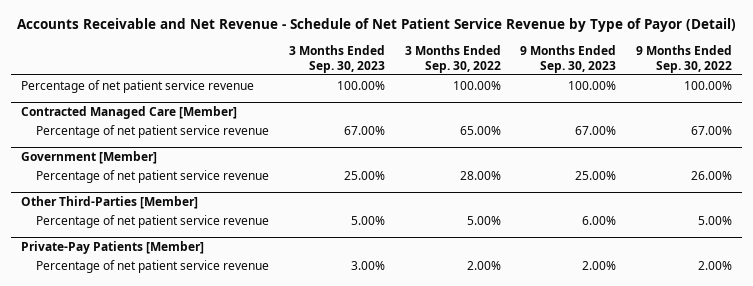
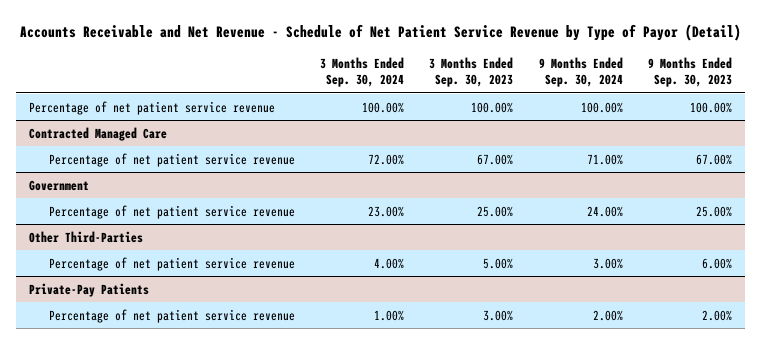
- | 3 Months Ended Sep. 30, 2023 | 3 Months Ended Sep. 30, 2022 | 9 Months Ended Sep. 30, 2023 | 9 Months Ended Sep. 30, 2022
+ | 3 Months Ended Sep. 30, 2024 | 3 Months Ended Sep. 30, 2023 | 9 Months Ended Sep. 30, 2024 | 9 Months Ended Sep. 30, 2023
- Contracted Managed Care [Member]
+ Contracted Managed Care
- Government [Member]
+ Government
- Other Third-Parties [Member]
+ Other Third-Parties
- Private-Pay Patients [Member]
+ Private-Pay Patients

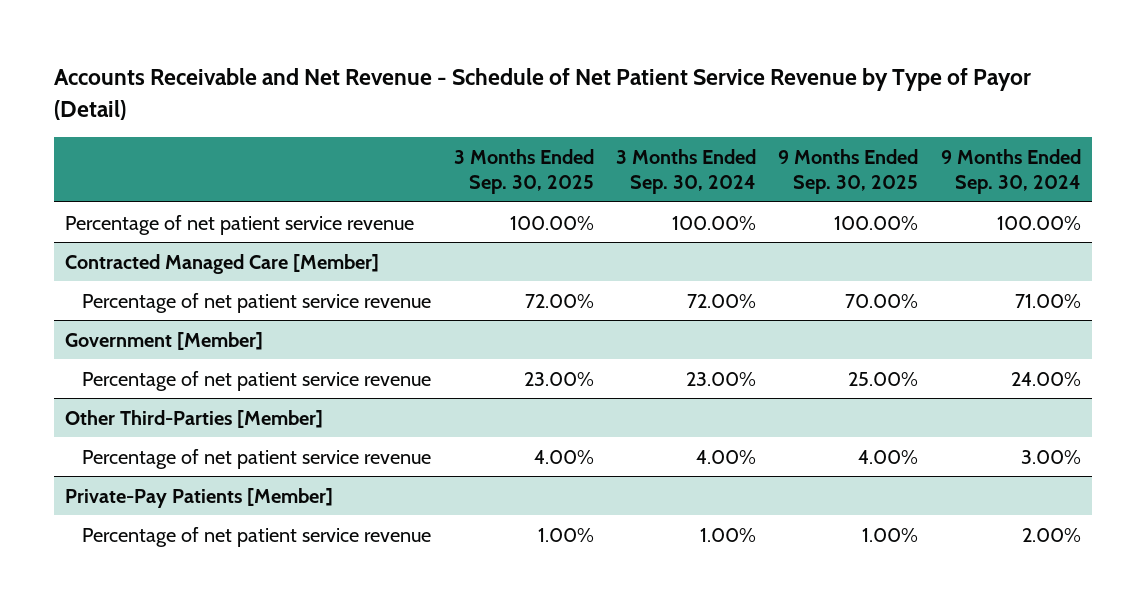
- | 3 Months Ended Sep. 30, 2024 | 3 Months Ended Sep. 30, 2023 | 9 Months Ended Sep. 30, 2024 | 9 Months Ended Sep. 30, 2023
+ | 3 Months Ended Sep. 30, 2025 | 3 Months Ended Sep. 30, 2024 | 9 Months Ended Sep. 30, 2025 | 9 Months Ended Sep. 30, 2024
- Contracted Managed Care
+ Contracted Managed Care [Member]
- Government
+ Government [Member]
- Other Third-Parties
+ Other Third-Parties [Member]
- Private-Pay Patients
+ Private-Pay Patients [Member]

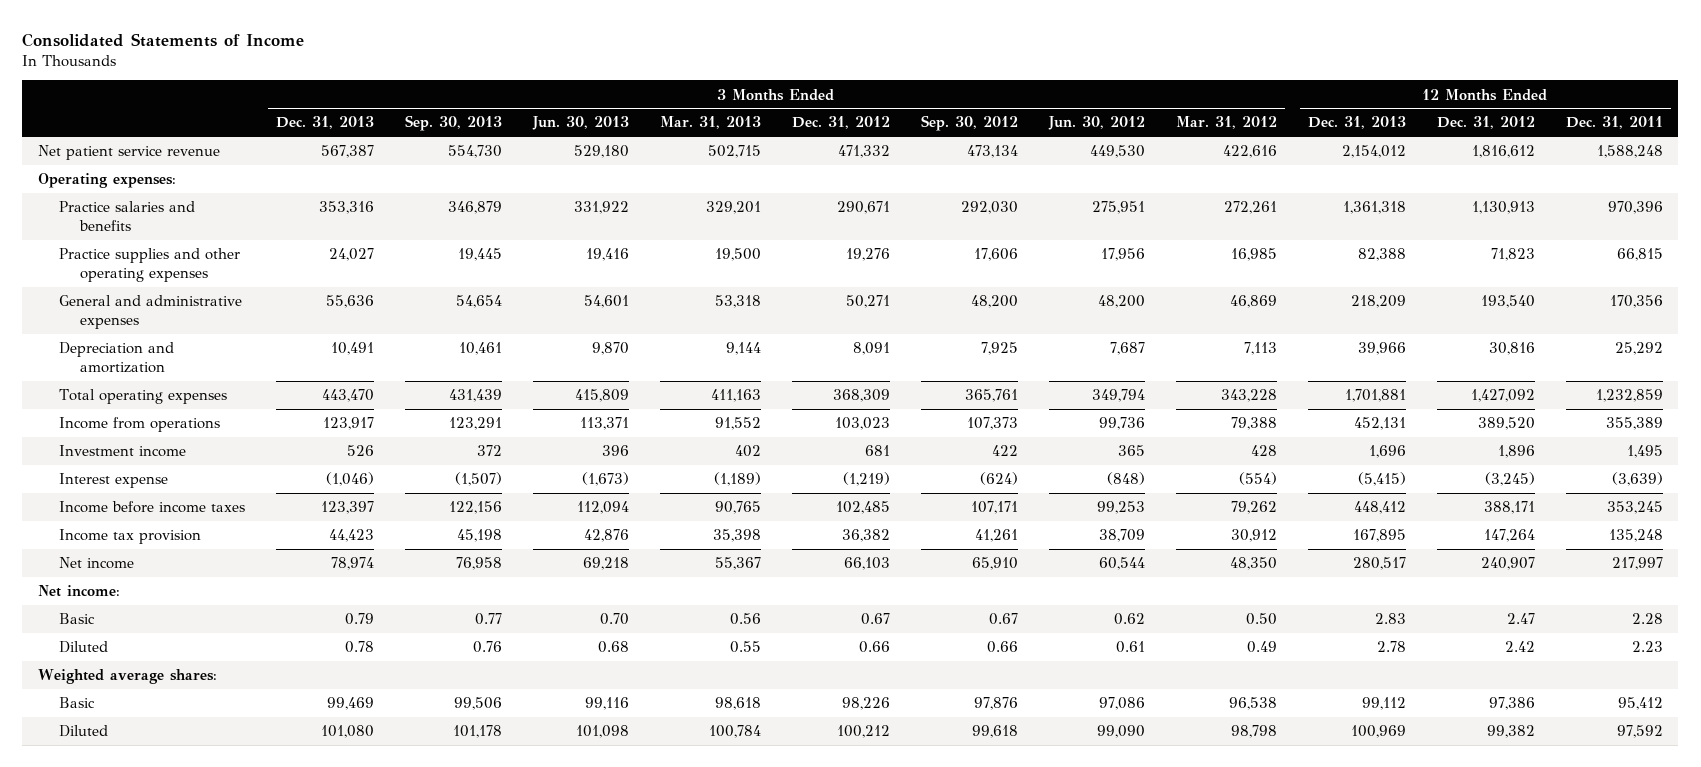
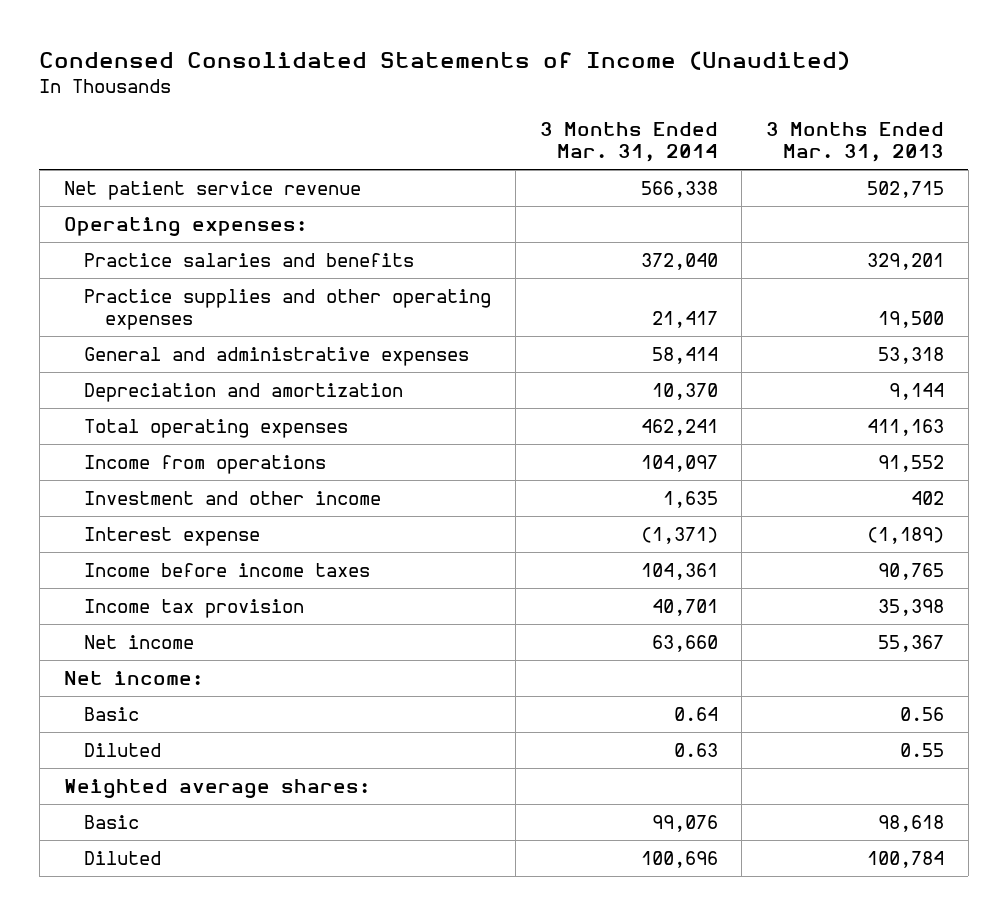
- Consolidated Statements of Income
+ Condensed Consolidated Statements of Income (Unaudited)
- | 3 Months Ended Dec. 31, 2013 | 3 Months Ended Sep. 30, 2013 | 3 Months Ended Jun. 30, 2013 | 3 Months Ended Mar. 31, 2013 | 3 Months Ended Dec. 31, 2012 | 3 Months Ended Sep. 30, 2012 | 3 Months Ended Jun. 30, 2012 | 3 Months Ended Mar. 31, 2012 | 12 Months Ended Dec. 31, 2013 | 12 Months Ended Dec. 31, 2012 | 12 Months Ended Dec. 31, 2011
+ | 3 Months Ended Mar. 31, 2014 | 3 Months Ended Mar. 31, 2013
- Investment income | 526 | 372 | 396 | 402 | 681 | 422 | 365 | 428 | 1,696 | 1,896 | 1,495
+ Investment and other income | 1,635 | 402

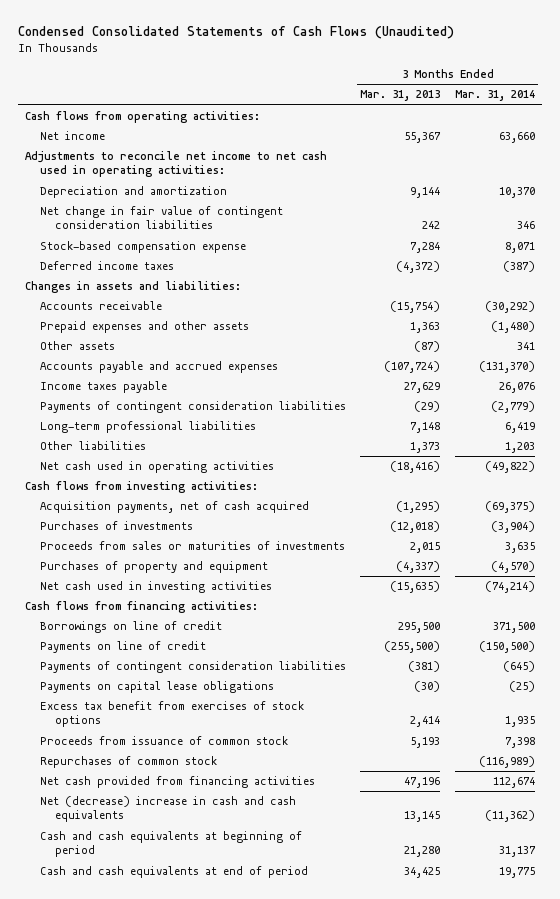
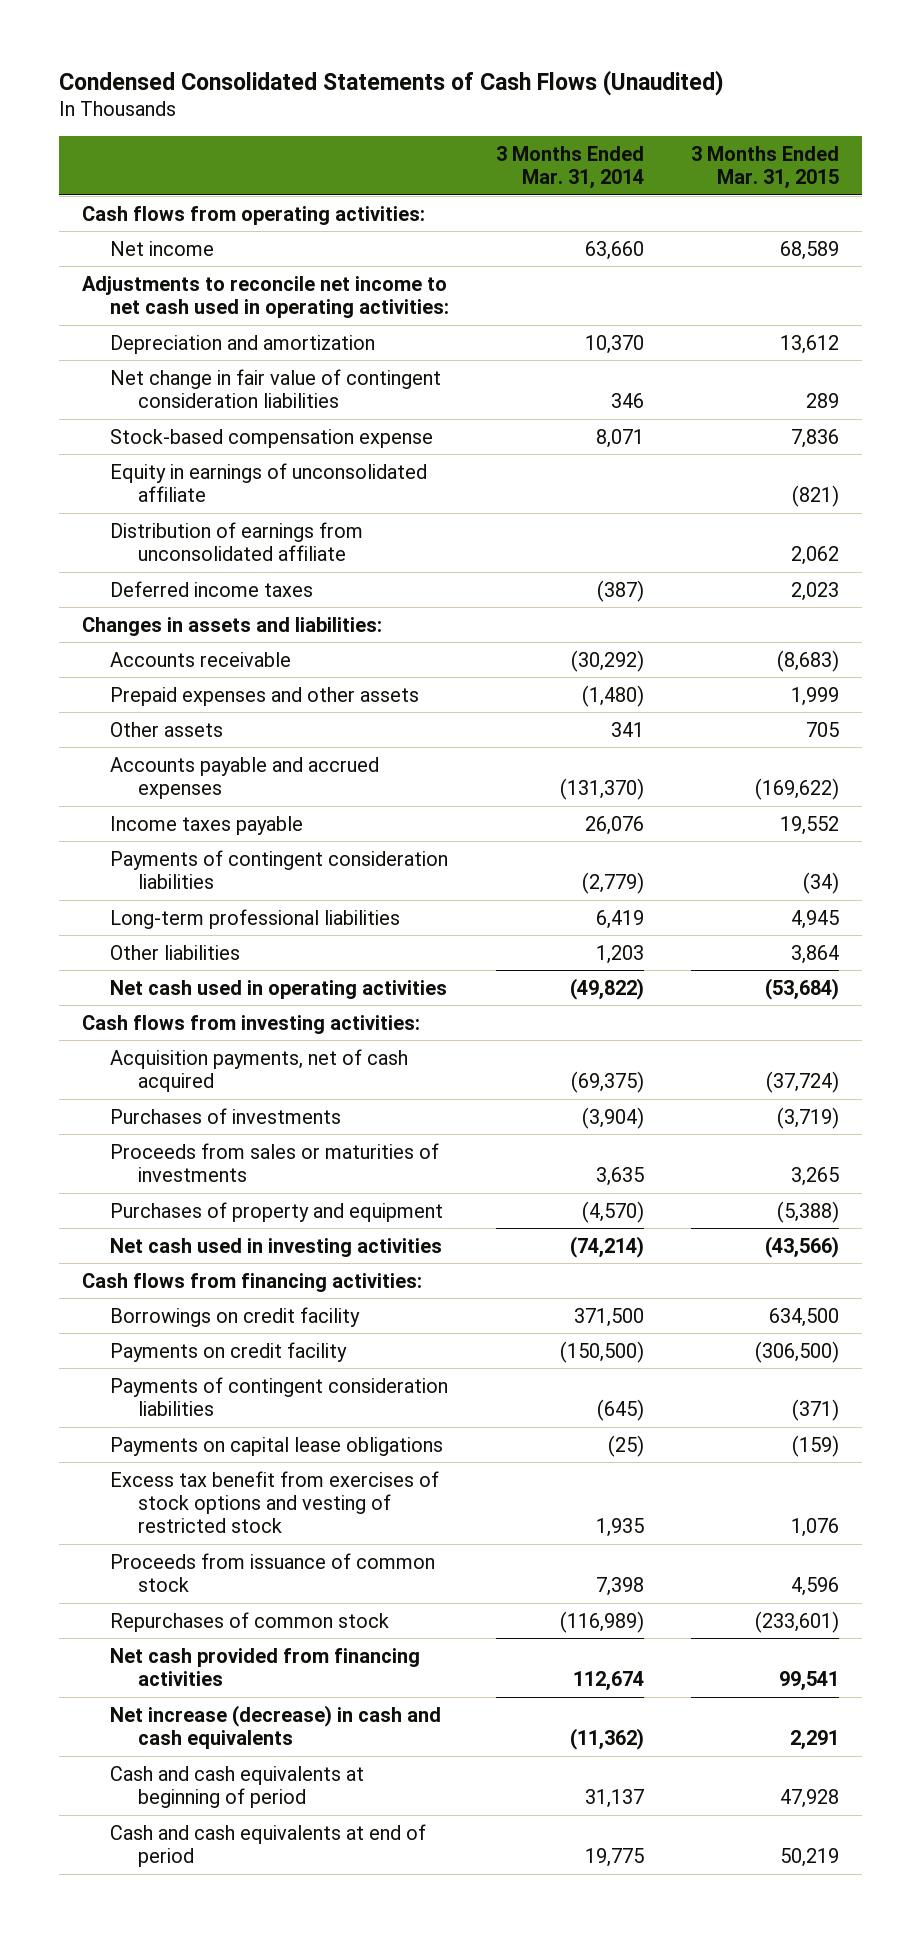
- | 3 Months Ended Mar. 31, 2013 | 3 Months Ended Mar. 31, 2014
+ | 3 Months Ended Mar. 31, 2014 | 3 Months Ended Mar. 31, 2015
+ Equity in earnings of unconsolidated affiliate | | (821)
+ Distribution of earnings from unconsolidated affiliate | | 2,062
- Borrowings on line of credit | 295,500 | 371,500
- Payments on line of credit | (255,500) | (150,500)
+ Borrowings on credit facility | 371,500 | 634,500
+ Payments on credit facility | (150,500) | (306,500)
- Excess tax benefit from exercises of stock options | 2,414 | 1,935
+ Excess tax benefit from exercises of stock options and vesting of restricted stock | 1,935 | 1,076
- Net (decrease) increase in cash and cash equivalents | 13,145 | (11,362)
+ Net increase (decrease) in cash and cash equivalents | (11,362) | 2,291

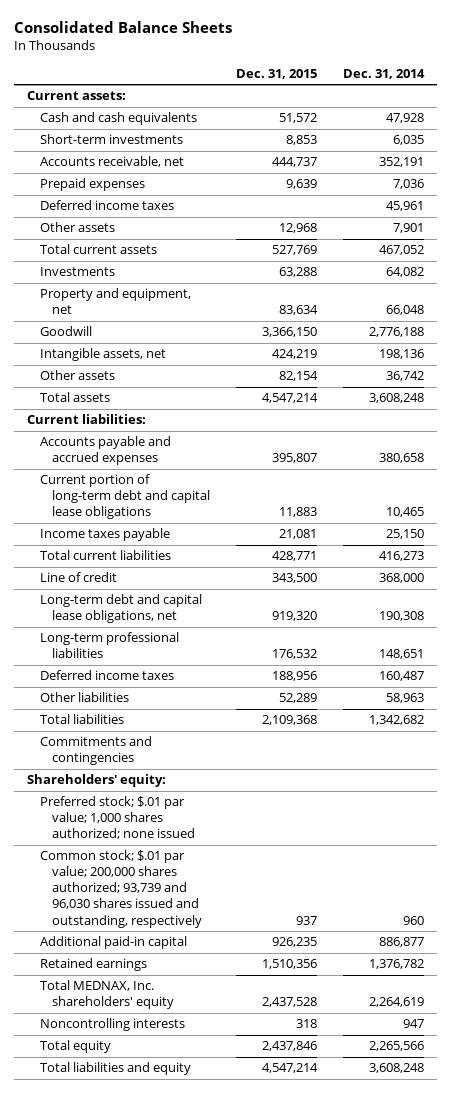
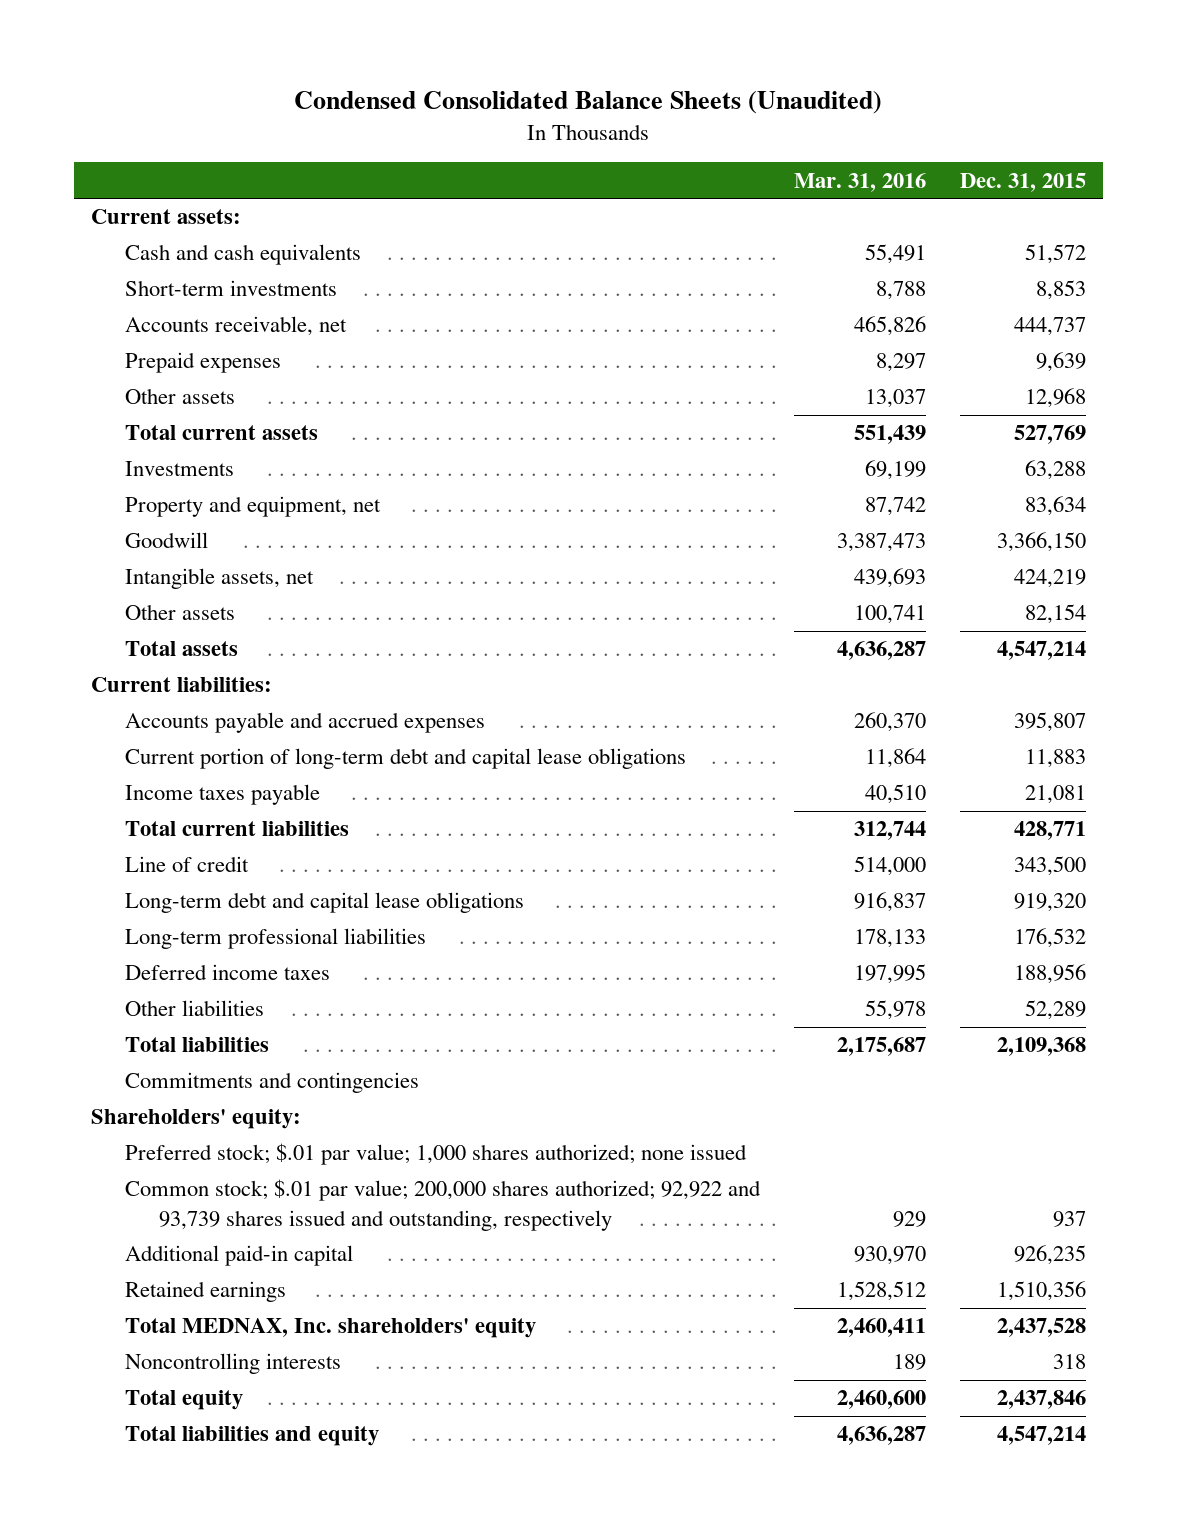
- Consolidated Balance Sheets
+ Condensed Consolidated Balance Sheets (Unaudited)
- | Dec. 31, 2015 | Dec. 31, 2014
+ | Mar. 31, 2016 | Dec. 31, 2015
- Deferred income taxes | | 45,961
- Long-term debt and capital lease obligations, net | 919,320 | 190,308
+ Long-term debt and capital lease obligations | 916,837 | 919,320
- Common stock; $.01 par value; 200,000 shares authorized; 93,739 and 96,030 shares issued and outstanding, respectively | 937 | 960
+ Common stock; $.01 par value; 200,000 shares authorized; 92,922 and 93,739 shares issued and outstanding, respectively | 929 | 937

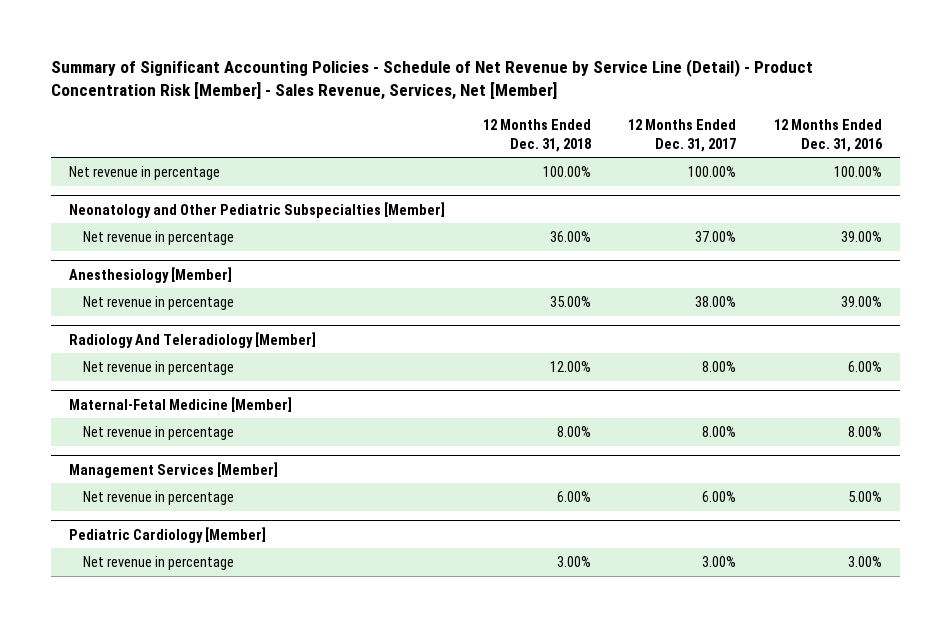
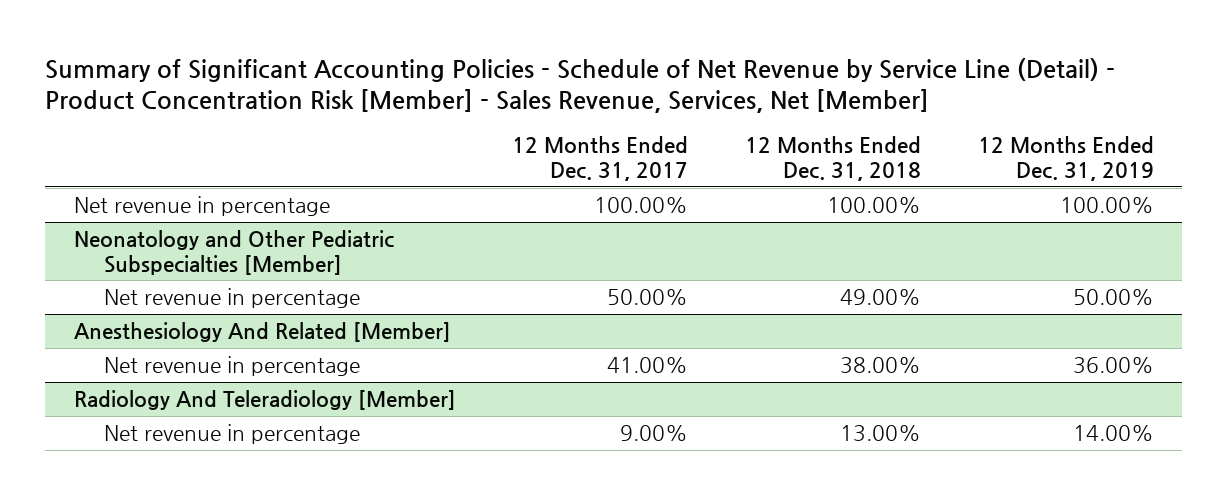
- | 12 Months Ended Dec. 31, 2018 | 12 Months Ended Dec. 31, 2017 | 12 Months Ended Dec. 31, 2016
+ | 12 Months Ended Dec. 31, 2017 | 12 Months Ended Dec. 31, 2018 | 12 Months Ended Dec. 31, 2019
@ Neonatology and Other Pediatric Subspecialties [Member]
- Net revenue in percentage | 36.00% | 37.00% | 39.00%
- Anesthesiology [Member]
- Net revenue in percentage | 35.00% | 38.00% | 39.00%
@ Neonatology and Other Pediatric Subspecialties [Member]
+ Net revenue in percentage | 50.00% | 49.00% | 50.00%
+ Anesthesiology And Related [Member]
+ Net revenue in percentage | 41.00% | 38.00% | 36.00%
@ Radiology And Teleradiology [Member]
- Net revenue in percentage | 12.00% | 8.00% | 6.00%
- Maternal-Fetal Medicine [Member]
- Net revenue in percentage | 8.00% | 8.00% | 8.00%
- Management Services [Member]
- Net revenue in percentage | 6.00% | 6.00% | 5.00%
- Pediatric Cardiology [Member]
- Net revenue in percentage | 3.00% | 3.00% | 3.00%
@ Radiology And Teleradiology [Member]
+ Net revenue in percentage | 9.00% | 13.00% | 14.00%

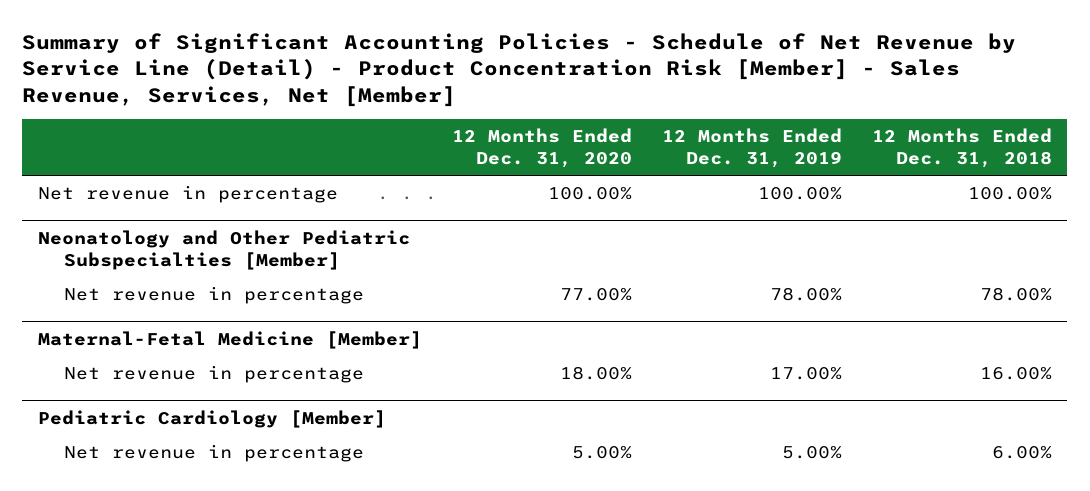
- | 12 Months Ended Dec. 31, 2017 | 12 Months Ended Dec. 31, 2018 | 12 Months Ended Dec. 31, 2019
+ | 12 Months Ended Dec. 31, 2020 | 12 Months Ended Dec. 31, 2019 | 12 Months Ended Dec. 31, 2018
@ Neonatology and Other Pediatric Subspecialties [Member]
- Net revenue in percentage | 50.00% | 49.00% | 50.00%
- Anesthesiology And Related [Member]
- Net revenue in percentage | 41.00% | 38.00% | 36.00%
- Radiology And Teleradiology [Member]
- Net revenue in percentage | 9.00% | 13.00% | 14.00%
@ Neonatology and Other Pediatric Subspecialties [Member]
+ Net revenue in percentage | 77.00% | 78.00% | 78.00%
+ Maternal-Fetal Medicine [Member]
+ Net revenue in percentage | 18.00% | 17.00% | 16.00%
+ Pediatric Cardiology [Member]
+ Net revenue in percentage | 5.00% | 5.00% | 6.00%

